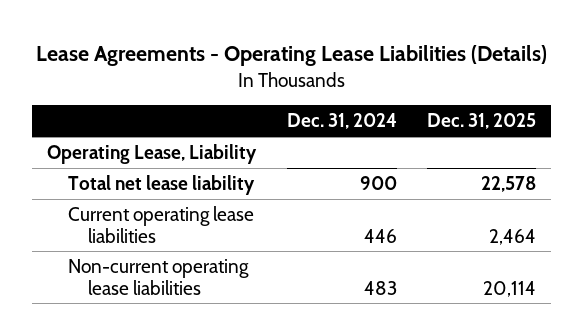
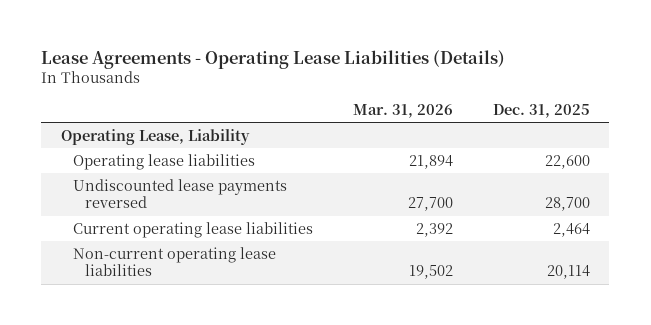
- | Dec. 31, 2024 | Dec. 31, 2025
+ | Mar. 31, 2026 | Dec. 31, 2025
- Total net lease liability | 900 | 22,578
+ Operating lease liabilities | 21,894 | 22,600
+ Undiscounted lease payments reversed | 27,700 | 28,700

